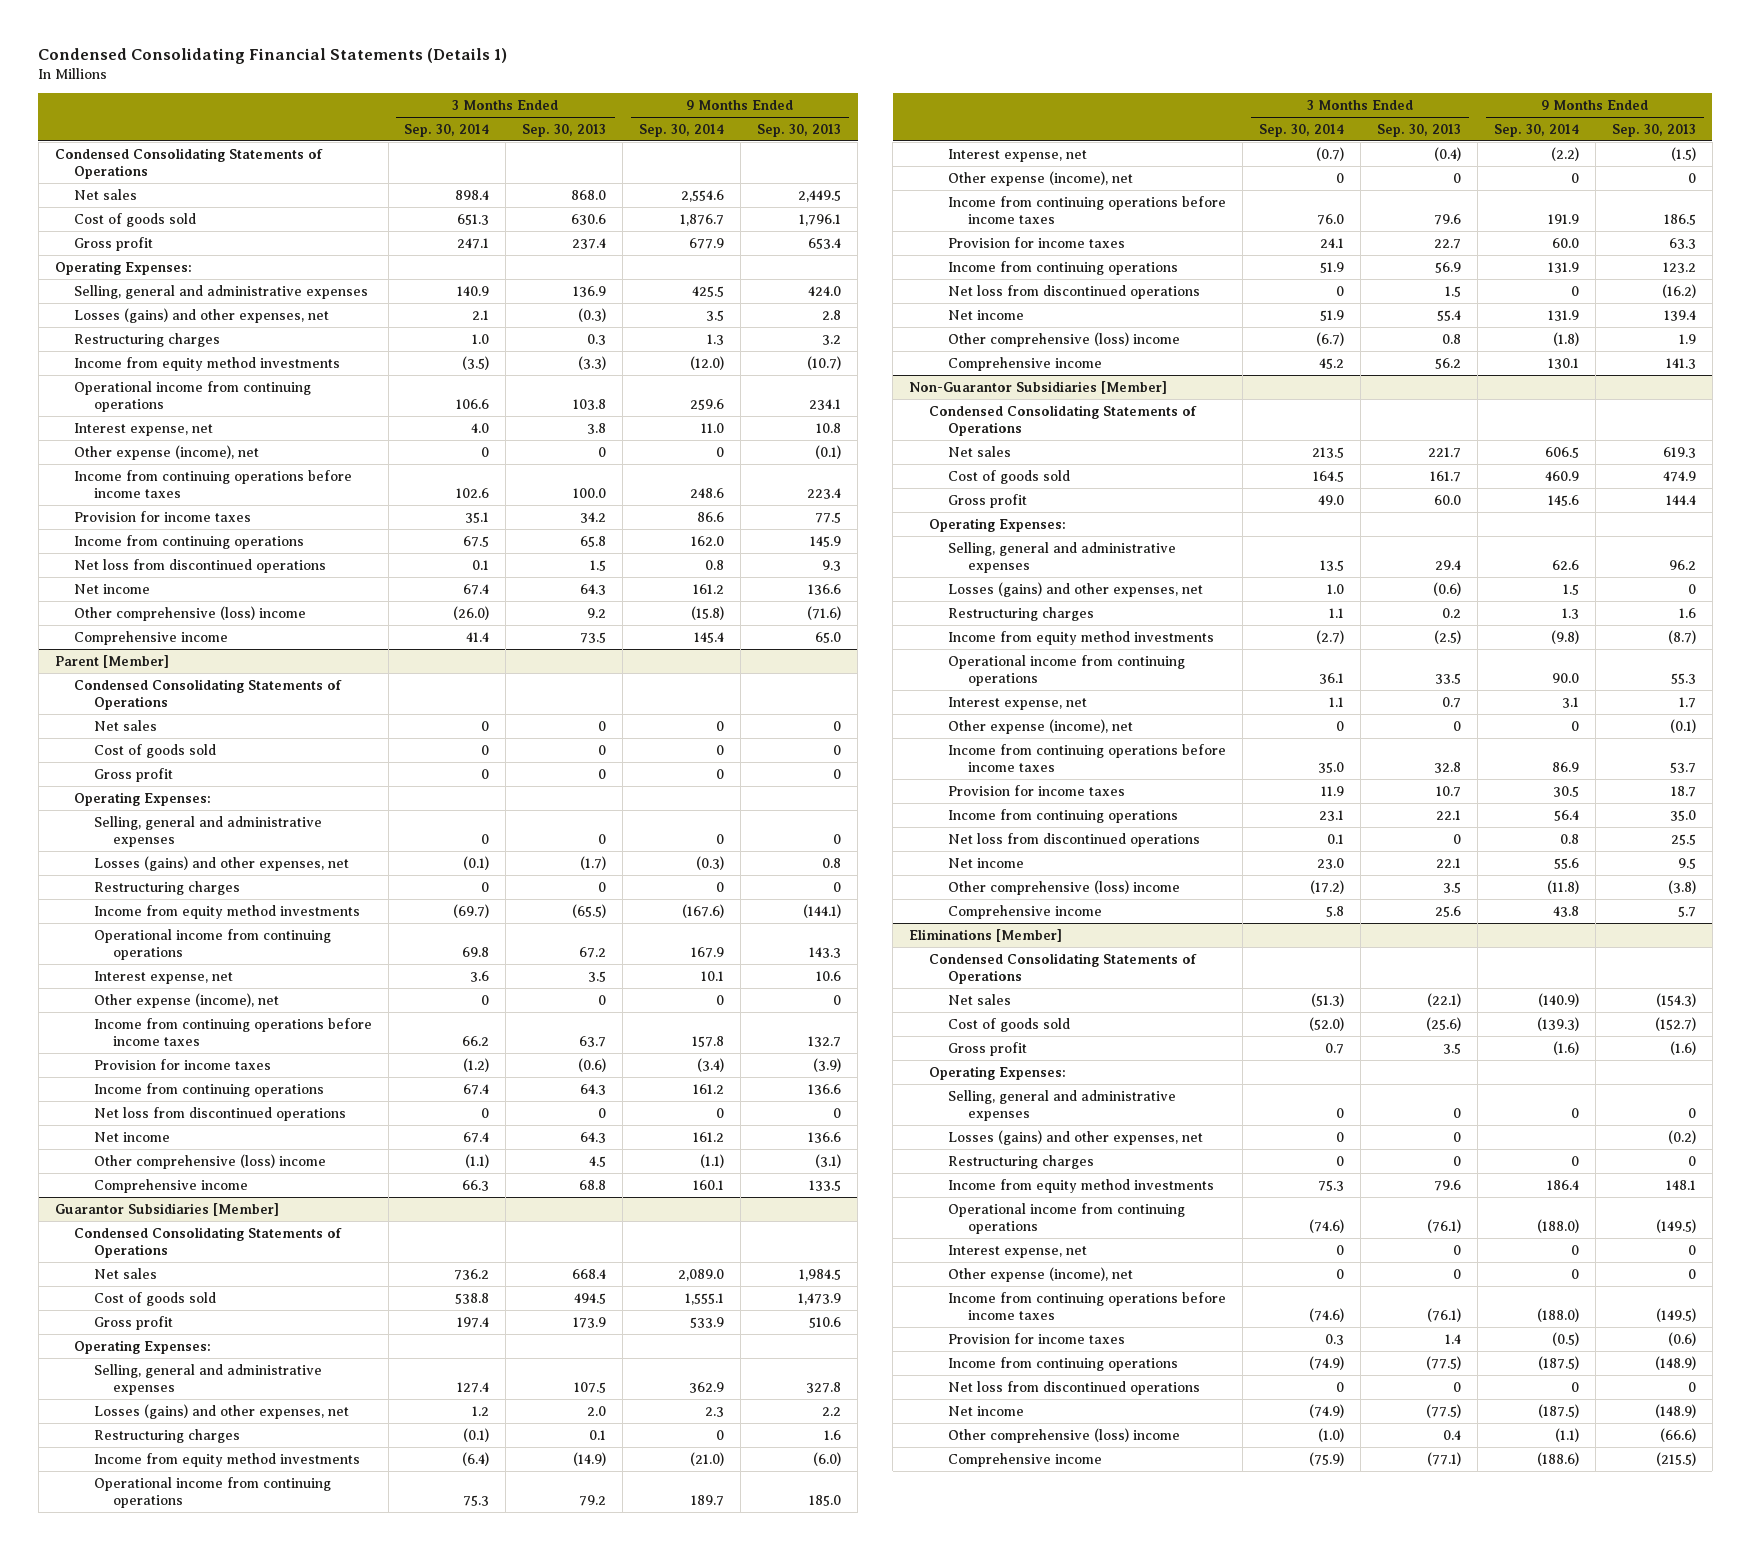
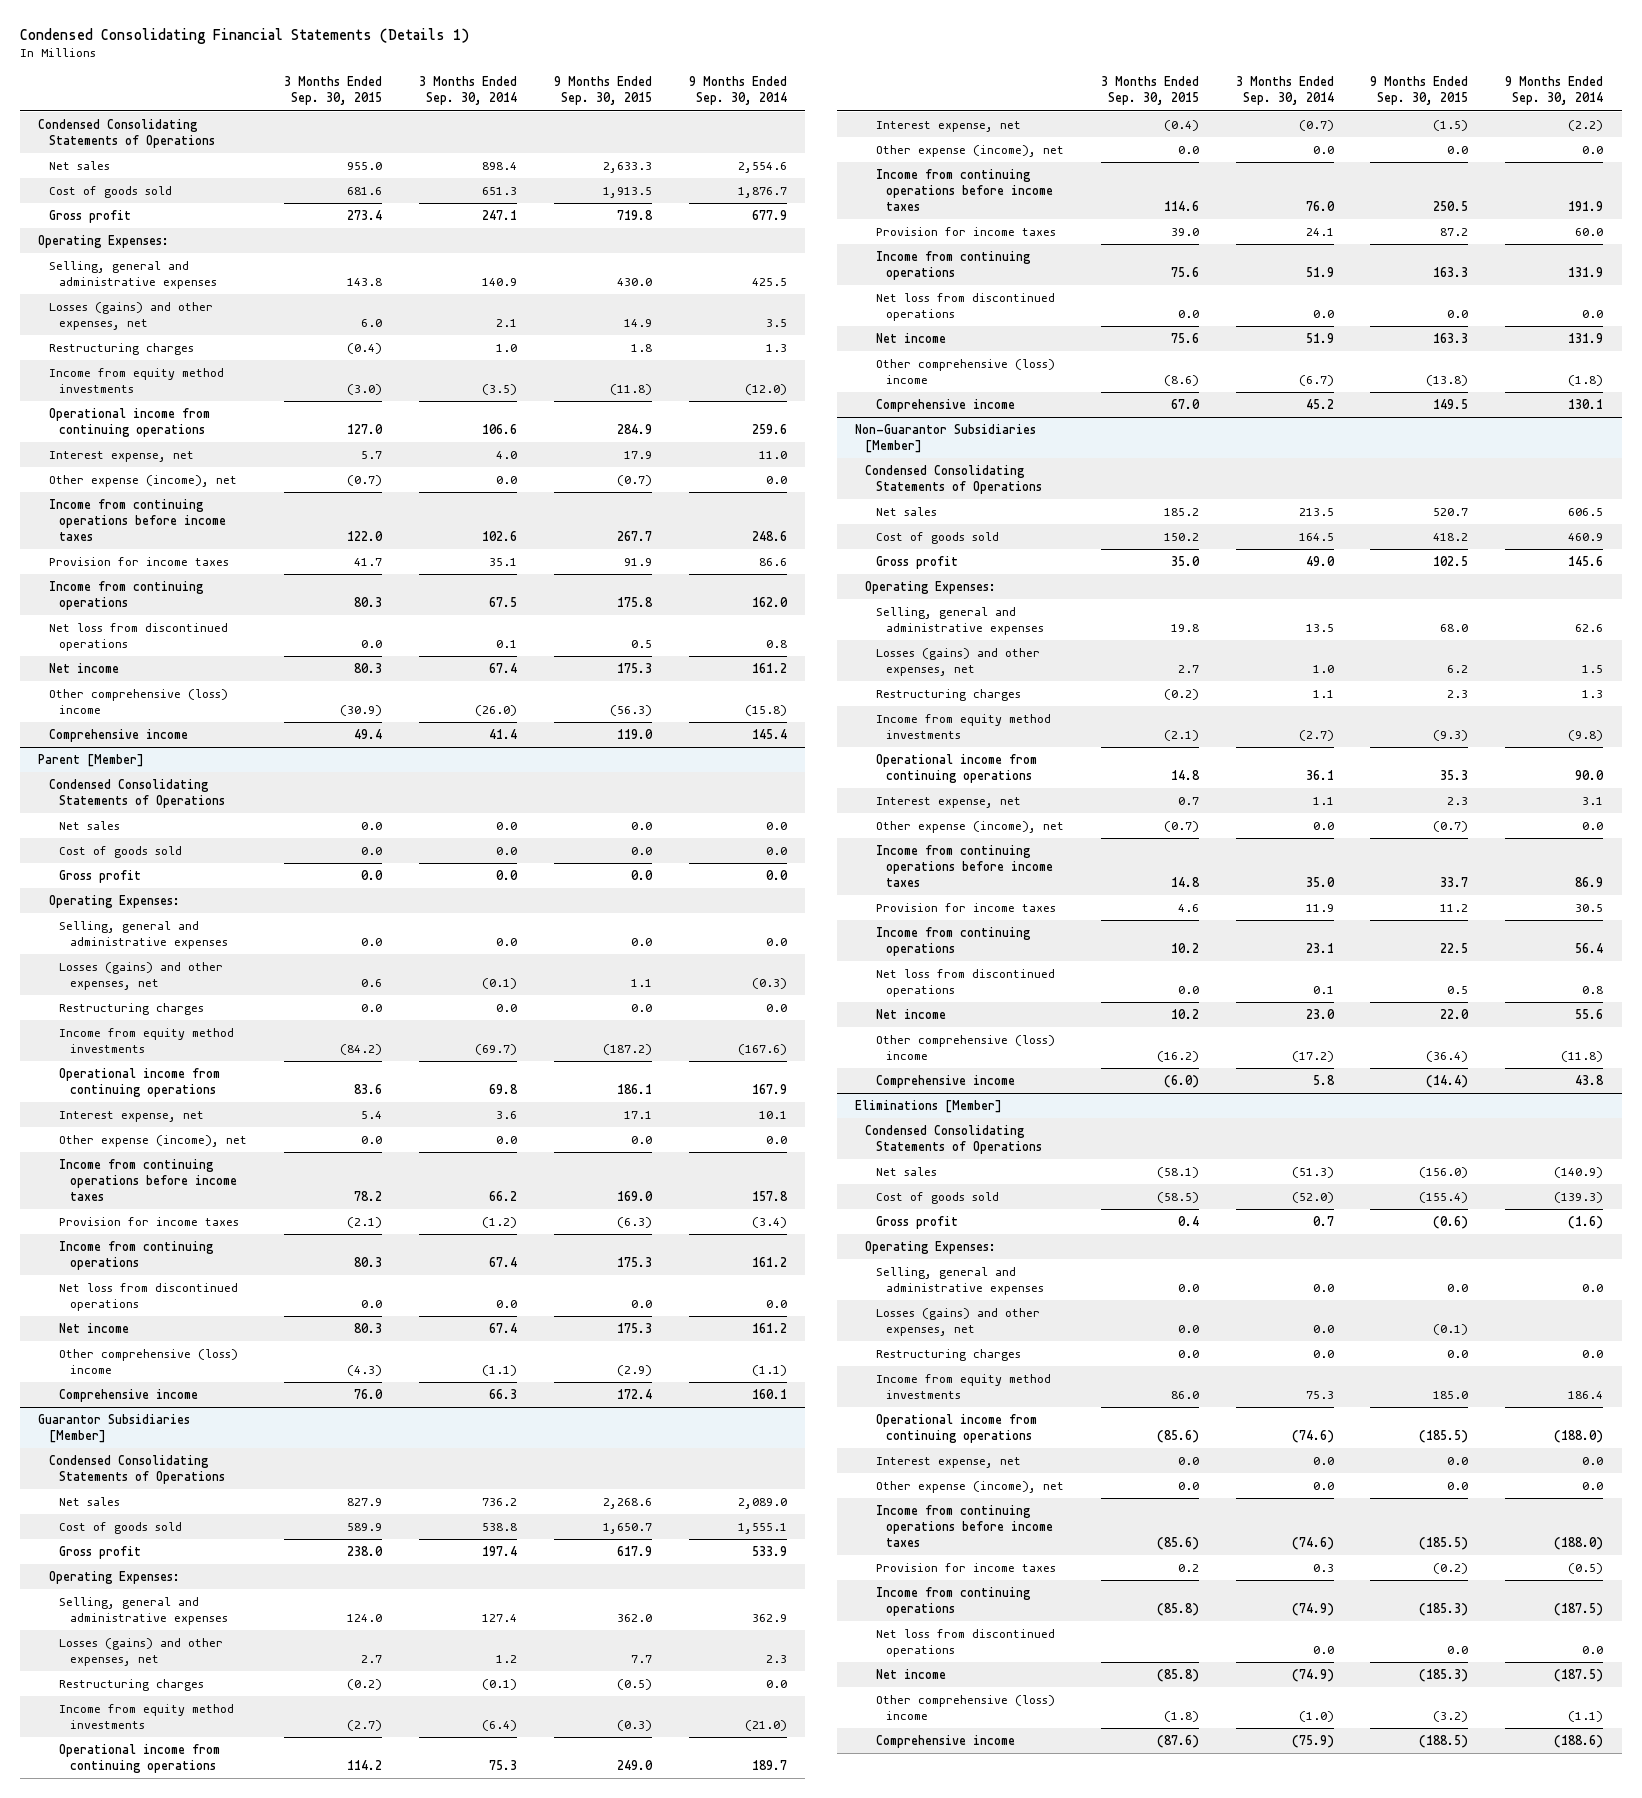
- | 3 Months Ended Sep. 30, 2014 | 3 Months Ended Sep. 30, 2013 | 9 Months Ended Sep. 30, 2014 | 9 Months Ended Sep. 30, 2013
+ | 3 Months Ended Sep. 30, 2015 | 3 Months Ended Sep. 30, 2014 | 9 Months Ended Sep. 30, 2015 | 9 Months Ended Sep. 30, 2014
- Other expense (income), net | 0 | 0 | 0 | (0.1)
+ Other expense (income), net | (0.7) | 0.0 | (0.7) | 0.0
@ Parent [Member]
- Net sales | 0 | 0 | 0 | 0
- Cost of goods sold | 0 | 0 | 0 | 0
- Gross profit | 0 | 0 | 0 | 0
+ Net sales | 0.0 | 0.0 | 0.0 | 0.0
+ Cost of goods sold | 0.0 | 0.0 | 0.0 | 0.0
+ Gross profit | 0.0 | 0.0 | 0.0 | 0.0
- Selling, general and administrative expenses | 0 | 0 | 0 | 0
+ Selling, general and administrative expenses | 0.0 | 0.0 | 0.0 | 0.0
- Restructuring charges | 0 | 0 | 0 | 0
+ Restructuring charges | 0.0 | 0.0 | 0.0 | 0.0
- Other expense (income), net | 0 | 0 | 0 | 0
+ Other expense (income), net | 0.0 | 0.0 | 0.0 | 0.0
- Net loss from discontinued operations | 0 | 0 | 0 | 0
+ Net loss from discontinued operations | 0.0 | 0.0 | 0.0 | 0.0
@ Guarantor Subsidiaries [Member]
- Restructuring charges | (0.1) | 0.1 | 0 | 1.6
+ Restructuring charges | (0.2) | (0.1) | (0.5) | 0.0
- Other expense (income), net | 0 | 0 | 0 | 0
+ Other expense (income), net | 0.0 | 0.0 | 0.0 | 0.0
- Net loss from discontinued operations | 0 | 1.5 | 0 | (16.2)
+ Net loss from discontinued operations | 0.0 | 0.0 | 0.0 | 0.0
@ Non-Guarantor Subsidiaries [Member]
- Other expense (income), net | 0 | 0 | 0 | (0.1)
+ Other expense (income), net | (0.7) | 0.0 | (0.7) | 0.0
@ Eliminations [Member]
- Selling, general and administrative expenses | 0 | 0 | 0 | 0
- Losses (gains) and other expenses, net | 0 | 0 | | (0.2)
- Restructuring charges | 0 | 0 | 0 | 0
+ Selling, general and administrative expenses | 0.0 | 0.0 | 0.0 | 0.0
+ Losses (gains) and other expenses, net | 0.0 | 0.0 | (0.1) |
+ Restructuring charges | 0.0 | 0.0 | 0.0 | 0.0
- Interest expense, net | 0 | 0 | 0 | 0
- Other expense (income), net | 0 | 0 | 0 | 0
+ Interest expense, net | 0.0 | 0.0 | 0.0 | 0.0
+ Other expense (income), net | 0.0 | 0.0 | 0.0 | 0.0
- Net loss from discontinued operations | 0 | 0 | 0 | 0
+ Net loss from discontinued operations | | 0.0 | 0.0 | 0.0

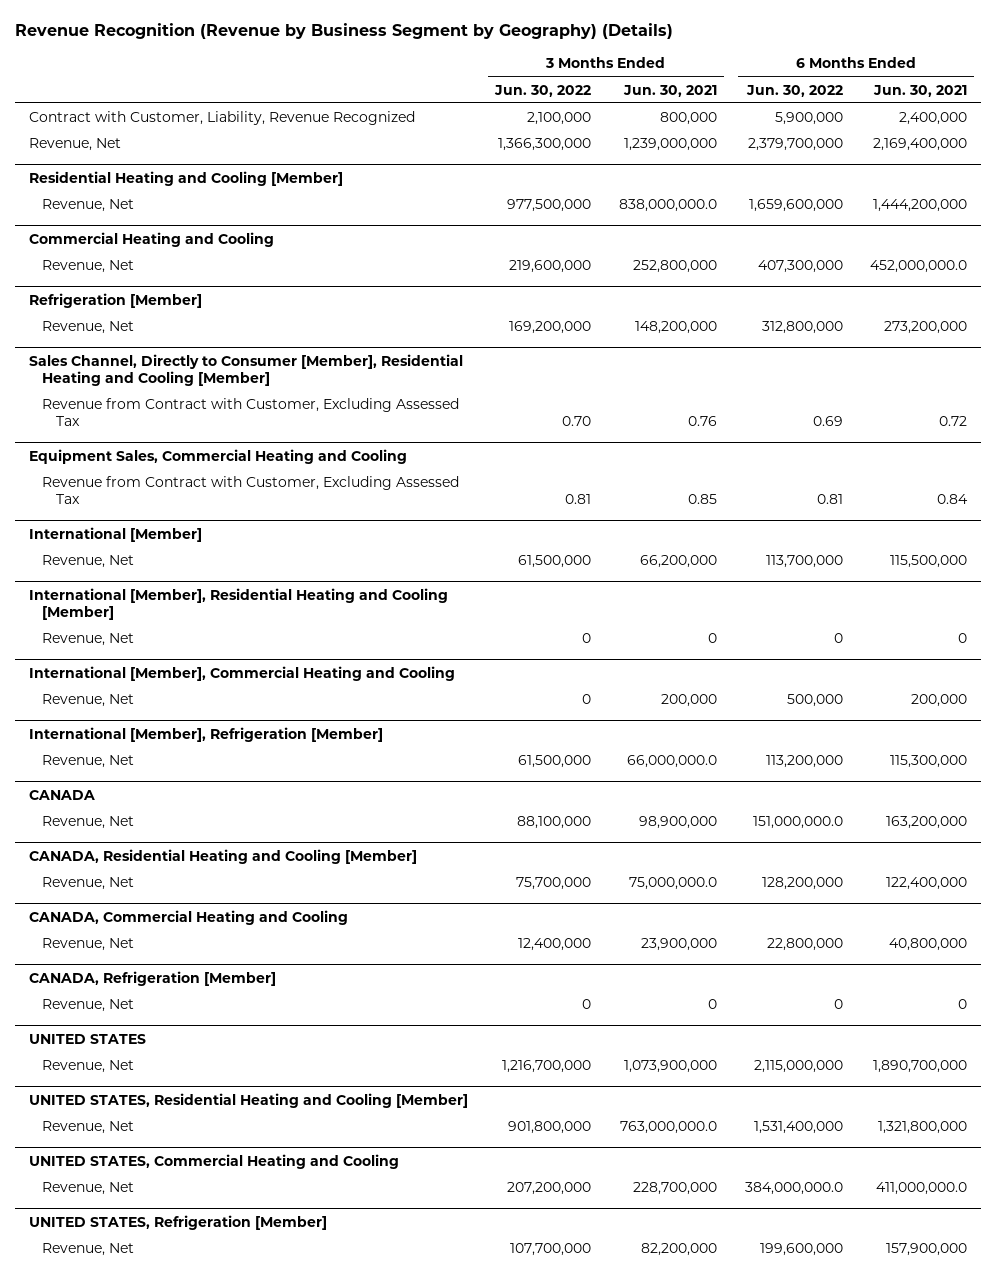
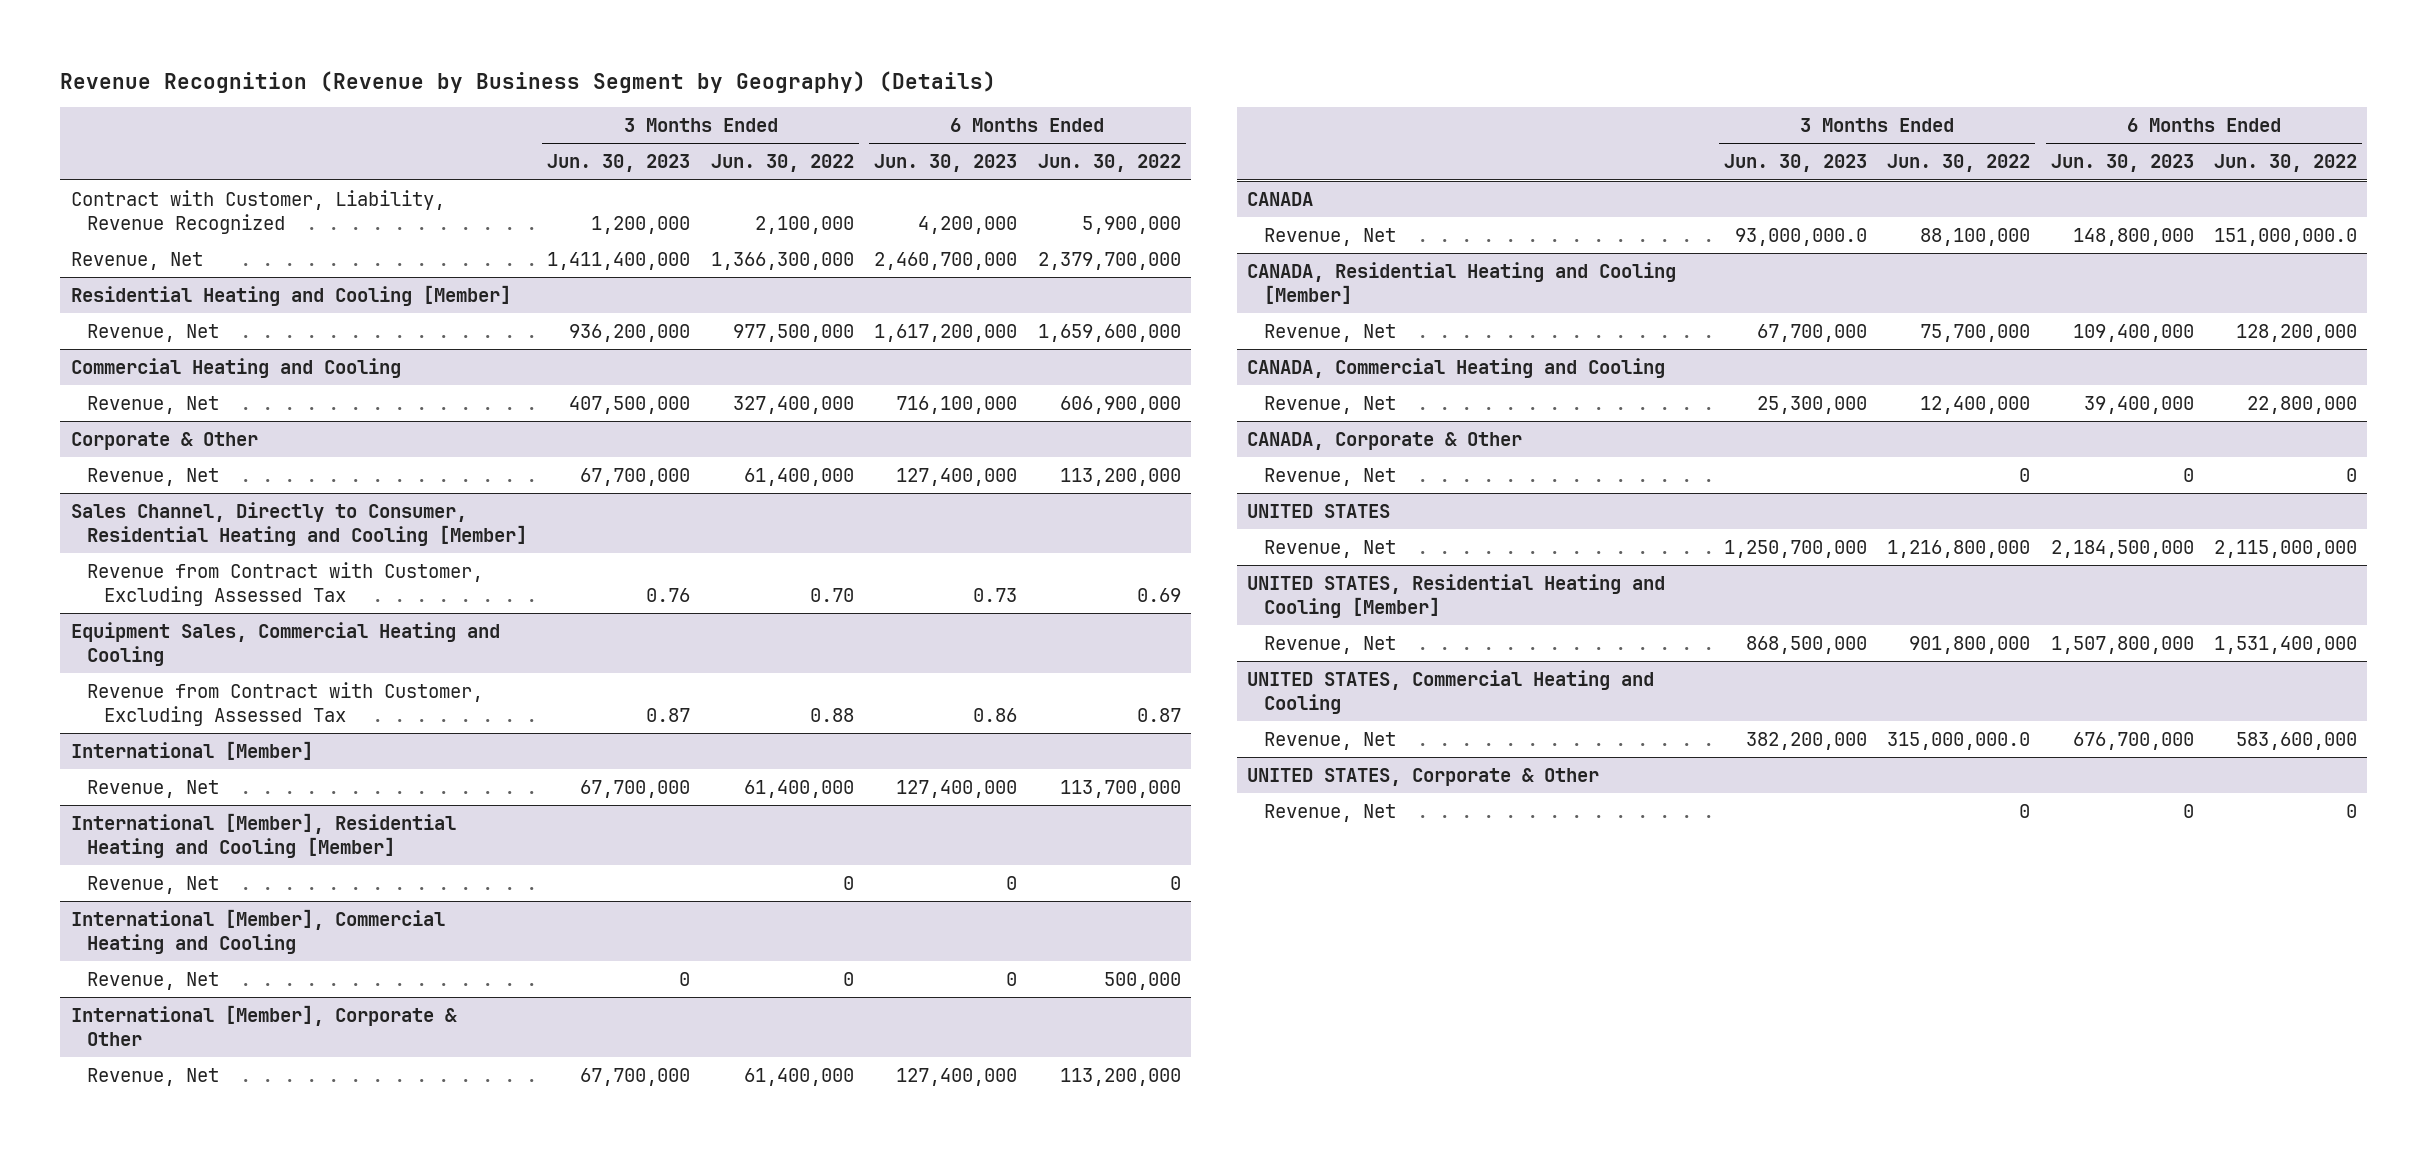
- | 3 Months Ended Jun. 30, 2022 | 3 Months Ended Jun. 30, 2021 | 6 Months Ended Jun. 30, 2022 | 6 Months Ended Jun. 30, 2021
+ | 3 Months Ended Jun. 30, 2023 | 3 Months Ended Jun. 30, 2022 | 6 Months Ended Jun. 30, 2023 | 6 Months Ended Jun. 30, 2022
@ Commercial Heating and Cooling
- Revenue, Net | 219,600,000 | 252,800,000 | 407,300,000 | 452,000,000.0
- Refrigeration [Member]
- Revenue, Net | 169,200,000 | 148,200,000 | 312,800,000 | 273,200,000
- Sales Channel, Directly to Consumer [Member], Residential Heating and Cooling [Member]
@ Commercial Heating and Cooling
+ Revenue, Net | 407,500,000 | 327,400,000 | 716,100,000 | 606,900,000
+ Corporate & Other
+ Revenue, Net | 67,700,000 | 61,400,000 | 127,400,000 | 113,200,000
+ Sales Channel, Directly to Consumer, Residential Heating and Cooling [Member]
@ Equipment Sales, Commercial Heating and Cooling
- Revenue from Contract with Customer, Excluding Assessed Tax | 0.81 | 0.85 | 0.81 | 0.84
+ Revenue from Contract with Customer, Excluding Assessed Tax | 0.87 | 0.88 | 0.86 | 0.87
@ International [Member]
- Revenue, Net | 61,500,000 | 66,200,000 | 113,700,000 | 115,500,000
+ Revenue, Net | 67,700,000 | 61,400,000 | 127,400,000 | 113,700,000
- International [Member], Refrigeration [Member]
- Revenue, Net | 61,500,000 | 66,000,000.0 | 113,200,000 | 115,300,000
+ International [Member], Corporate & Other
+ Revenue, Net | 67,700,000 | 61,400,000 | 127,400,000 | 113,200,000
- CANADA, Refrigeration [Member]
+ CANADA, Corporate & Other
@ UNITED STATES
- Revenue, Net | 1,216,700,000 | 1,073,900,000 | 2,115,000,000 | 1,890,700,000
+ Revenue, Net | 1,250,700,000 | 1,216,800,000 | 2,184,500,000 | 2,115,000,000
@ UNITED STATES, Commercial Heating and Cooling
- Revenue, Net | 207,200,000 | 228,700,000 | 384,000,000.0 | 411,000,000.0
- UNITED STATES, Refrigeration [Member]
- Revenue, Net | 107,700,000 | 82,200,000 | 199,600,000 | 157,900,000
@ UNITED STATES, Commercial Heating and Cooling
+ Revenue, Net | 382,200,000 | 315,000,000.0 | 676,700,000 | 583,600,000
+ UNITED STATES, Corporate & Other
+ Revenue, Net | | 0 | 0 | 0

